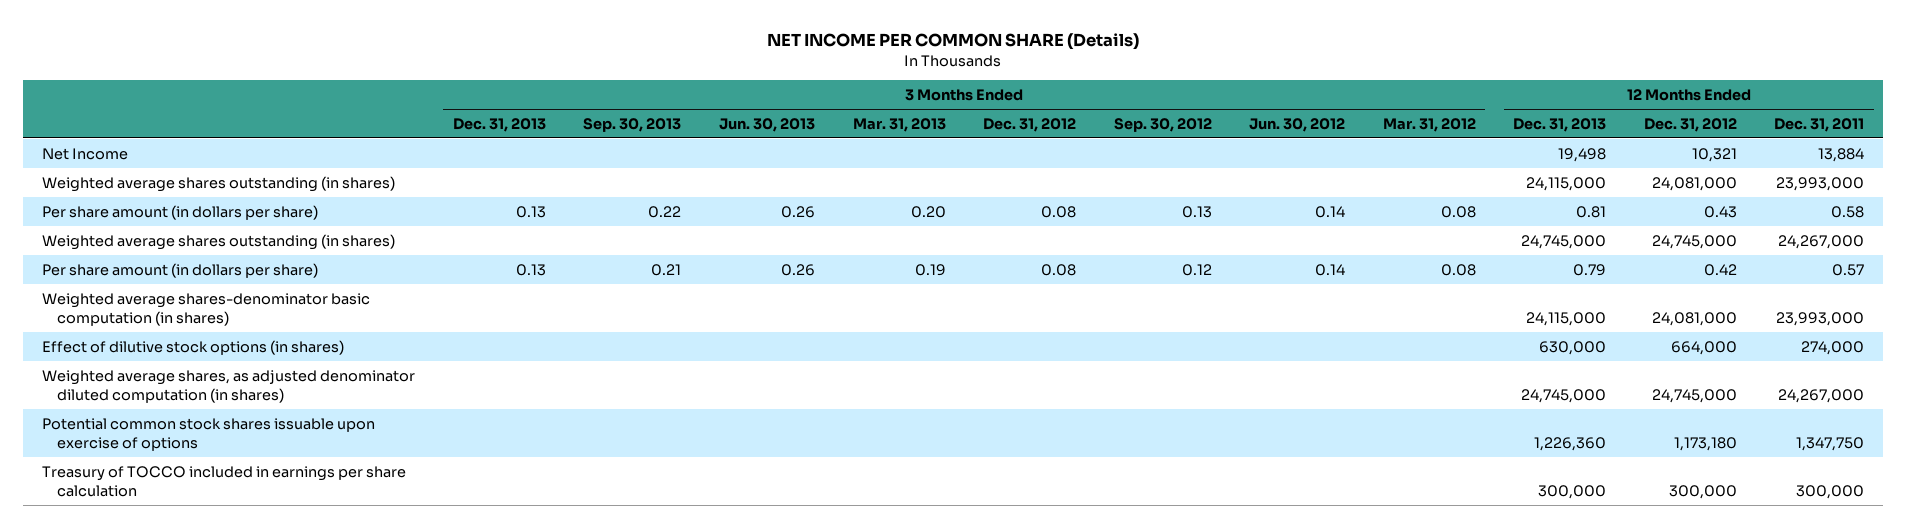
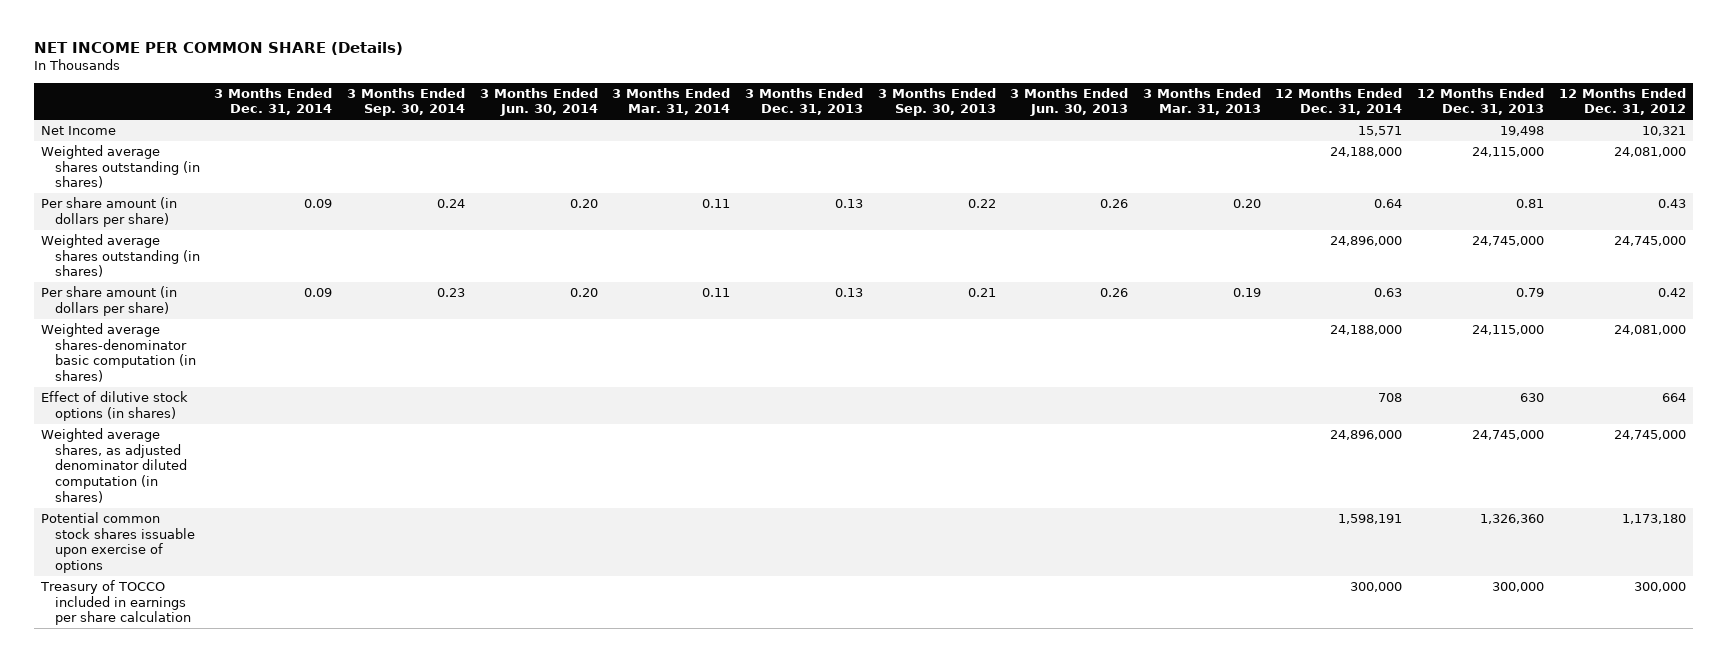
- | 3 Months Ended Dec. 31, 2013 | 3 Months Ended Sep. 30, 2013 | 3 Months Ended Jun. 30, 2013 | 3 Months Ended Mar. 31, 2013 | 3 Months Ended Dec. 31, 2012 | 3 Months Ended Sep. 30, 2012 | 3 Months Ended Jun. 30, 2012 | 3 Months Ended Mar. 31, 2012 | 12 Months Ended Dec. 31, 2013 | 12 Months Ended Dec. 31, 2012 | 12 Months Ended Dec. 31, 2011
+ | 3 Months Ended Dec. 31, 2014 | 3 Months Ended Sep. 30, 2014 | 3 Months Ended Jun. 30, 2014 | 3 Months Ended Mar. 31, 2014 | 3 Months Ended Dec. 31, 2013 | 3 Months Ended Sep. 30, 2013 | 3 Months Ended Jun. 30, 2013 | 3 Months Ended Mar. 31, 2013 | 12 Months Ended Dec. 31, 2014 | 12 Months Ended Dec. 31, 2013 | 12 Months Ended Dec. 31, 2012
- Effect of dilutive stock options (in shares) | | | | | | | | | 630,000 | 664,000 | 274,000
+ Effect of dilutive stock options (in shares) | | | | | | | | | 708 | 630 | 664
- Potential common stock shares issuable upon exercise of options | | | | | | | | | 1,226,360 | 1,173,180 | 1,347,750
+ Potential common stock shares issuable upon exercise of options | | | | | | | | | 1,598,191 | 1,326,360 | 1,173,180

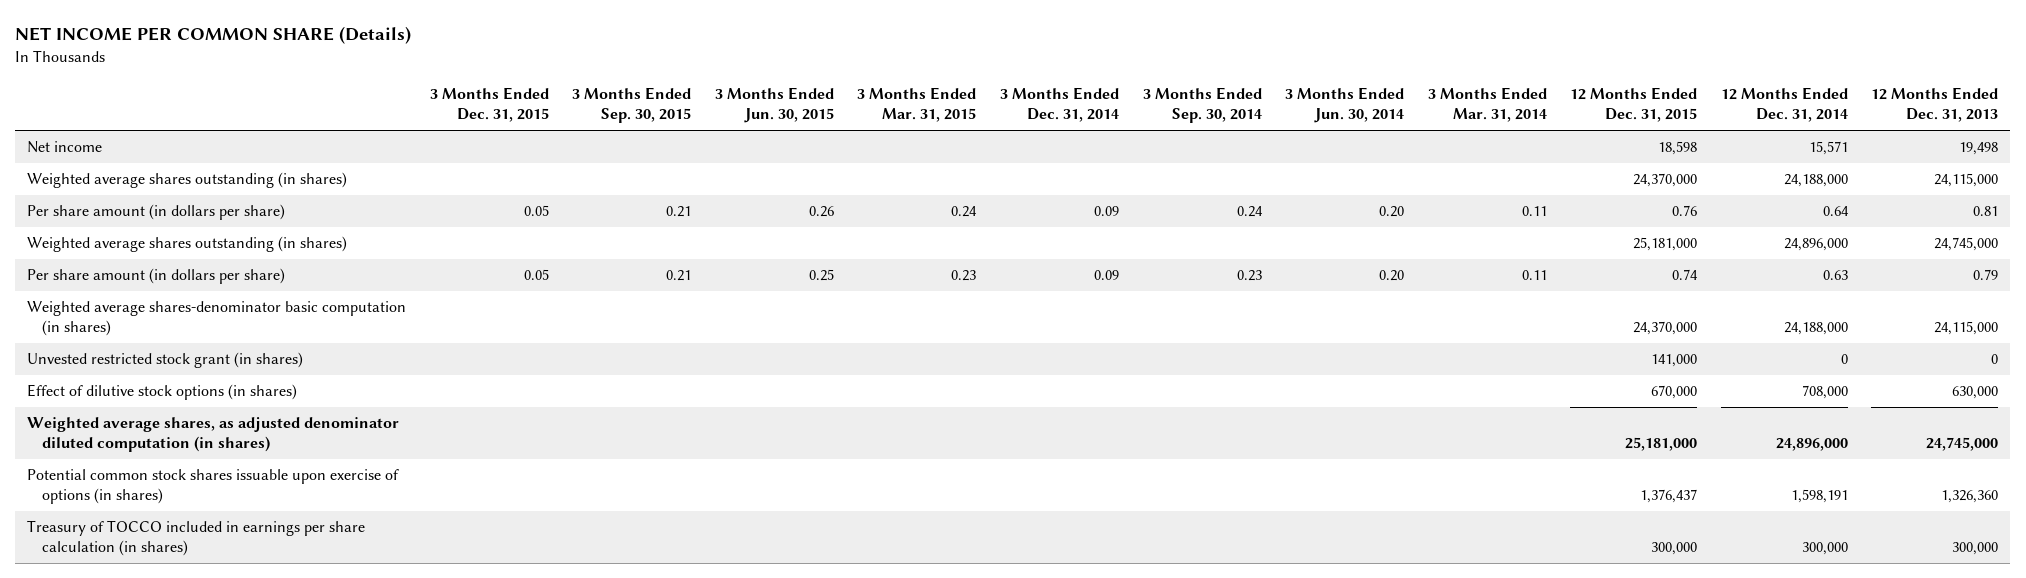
- | 3 Months Ended Dec. 31, 2014 | 3 Months Ended Sep. 30, 2014 | 3 Months Ended Jun. 30, 2014 | 3 Months Ended Mar. 31, 2014 | 3 Months Ended Dec. 31, 2013 | 3 Months Ended Sep. 30, 2013 | 3 Months Ended Jun. 30, 2013 | 3 Months Ended Mar. 31, 2013 | 12 Months Ended Dec. 31, 2014 | 12 Months Ended Dec. 31, 2013 | 12 Months Ended Dec. 31, 2012
+ | 3 Months Ended Dec. 31, 2015 | 3 Months Ended Sep. 30, 2015 | 3 Months Ended Jun. 30, 2015 | 3 Months Ended Mar. 31, 2015 | 3 Months Ended Dec. 31, 2014 | 3 Months Ended Sep. 30, 2014 | 3 Months Ended Jun. 30, 2014 | 3 Months Ended Mar. 31, 2014 | 12 Months Ended Dec. 31, 2015 | 12 Months Ended Dec. 31, 2014 | 12 Months Ended Dec. 31, 2013
- Net Income | | | | | | | | | 15,571 | 19,498 | 10,321
+ Net income | | | | | | | | | 18,598 | 15,571 | 19,498
- Effect of dilutive stock options (in shares) | | | | | | | | | 708 | 630 | 664
+ Unvested restricted stock grant (in shares) | | | | | | | | | 141,000 | 0 | 0
+ Effect of dilutive stock options (in shares) | | | | | | | | | 670,000 | 708,000 | 630,000
- Potential common stock shares issuable upon exercise of options | | | | | | | | | 1,598,191 | 1,326,360 | 1,173,180
- Treasury of TOCCO included in earnings per share calculation | | | | | | | | | 300,000 | 300,000 | 300,000
+ Potential common stock shares issuable upon exercise of options (in shares) | | | | | | | | | 1,376,437 | 1,598,191 | 1,326,360
+ Treasury of TOCCO included in earnings per share calculation (in shares) | | | | | | | | | 300,000 | 300,000 | 300,000

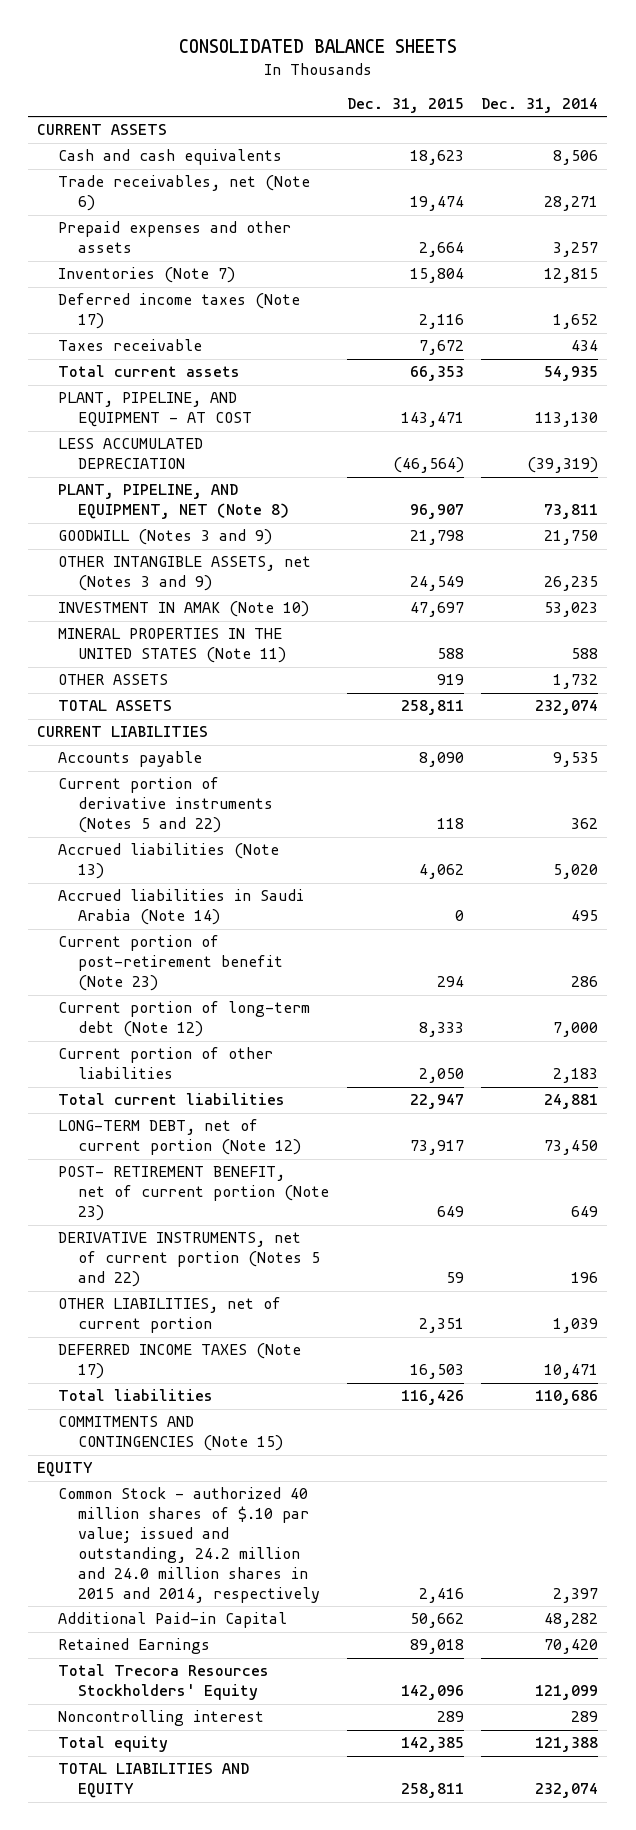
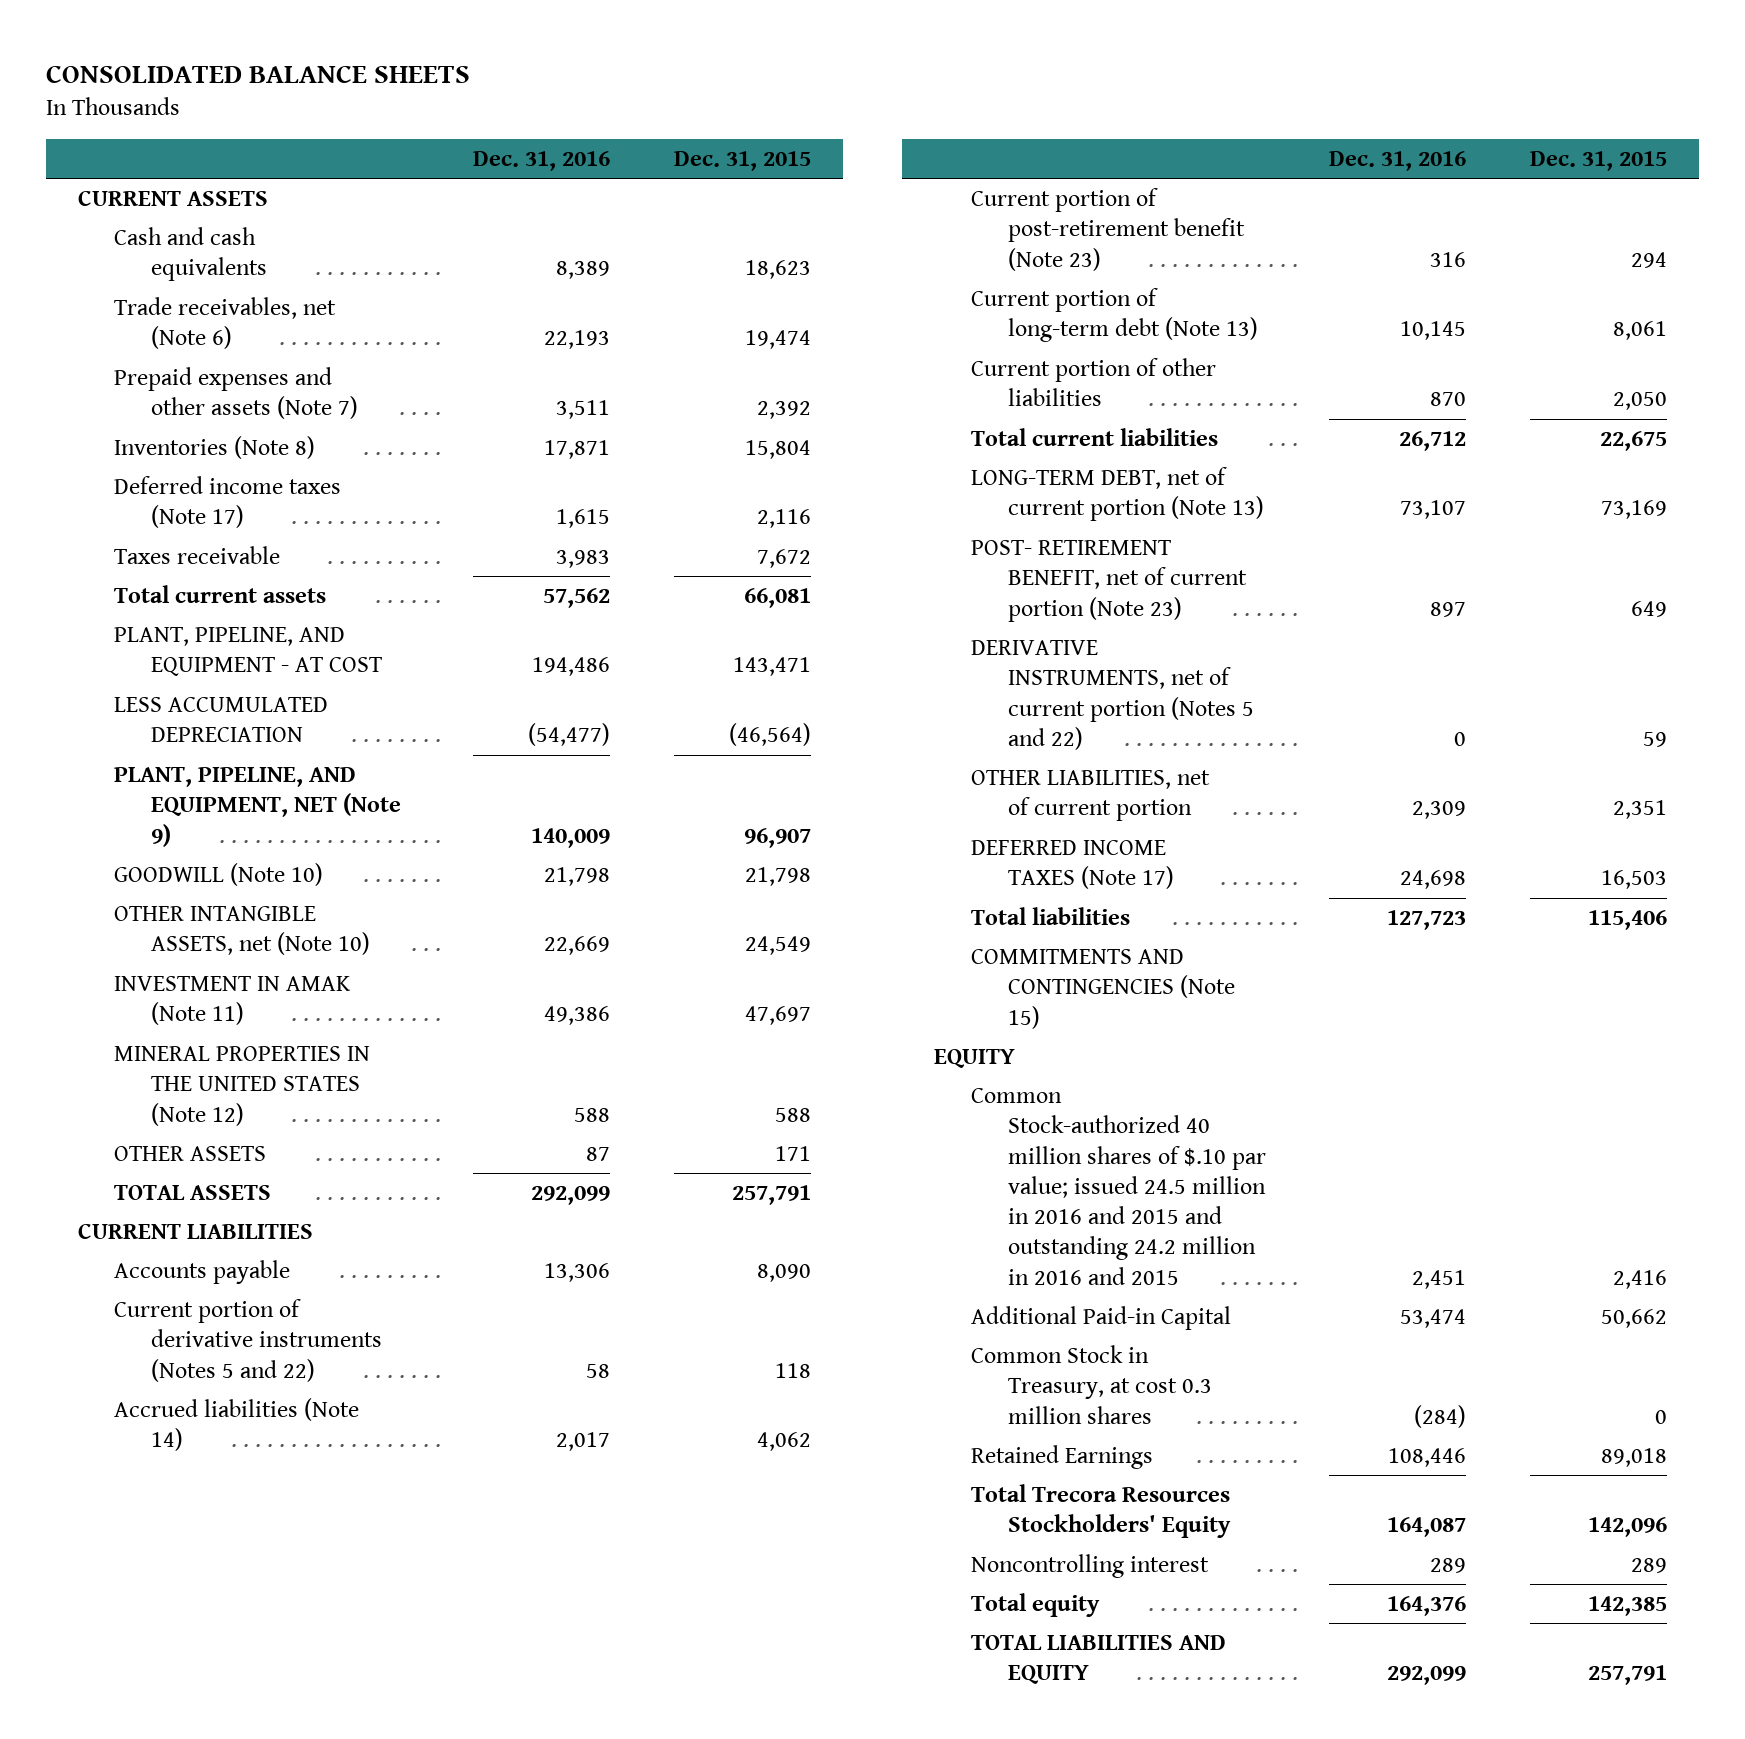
- | Dec. 31, 2015 | Dec. 31, 2014
+ | Dec. 31, 2016 | Dec. 31, 2015
- Prepaid expenses and other assets | 2,664 | 3,257
- Inventories (Note 7) | 15,804 | 12,815
+ Prepaid expenses and other assets (Note 7) | 3,511 | 2,392
+ Inventories (Note 8) | 17,871 | 15,804
- Total current assets | 66,353 | 54,935
+ Total current assets | 57,562 | 66,081
- PLANT, PIPELINE, AND EQUIPMENT, NET (Note 8) | 96,907 | 73,811
- GOODWILL (Notes 3 and 9) | 21,798 | 21,750
- OTHER INTANGIBLE ASSETS, net (Notes 3 and 9) | 24,549 | 26,235
- INVESTMENT IN AMAK (Note 10) | 47,697 | 53,023
- MINERAL PROPERTIES IN THE UNITED STATES (Note 11) | 588 | 588
- OTHER ASSETS | 919 | 1,732
- TOTAL ASSETS | 258,811 | 232,074
+ PLANT, PIPELINE, AND EQUIPMENT, NET (Note 9) | 140,009 | 96,907
+ GOODWILL (Note 10) | 21,798 | 21,798
+ OTHER INTANGIBLE ASSETS, net (Note 10) | 22,669 | 24,549
+ INVESTMENT IN AMAK (Note 11) | 49,386 | 47,697
+ MINERAL PROPERTIES IN THE UNITED STATES (Note 12) | 588 | 588
+ OTHER ASSETS | 87 | 171
+ TOTAL ASSETS | 292,099 | 257,791
- Accrued liabilities (Note 13) | 4,062 | 5,020
- Accrued liabilities in Saudi Arabia (Note 14) | 0 | 495
+ Accrued liabilities (Note 14) | 2,017 | 4,062
- Current portion of long-term debt (Note 12) | 8,333 | 7,000
+ Current portion of long-term debt (Note 13) | 10,145 | 8,061
- Total current liabilities | 22,947 | 24,881
- LONG-TERM DEBT, net of current portion (Note 12) | 73,917 | 73,450
+ Total current liabilities | 26,712 | 22,675
+ LONG-TERM DEBT, net of current portion (Note 13) | 73,107 | 73,169
- Total liabilities | 116,426 | 110,686
+ Total liabilities | 127,723 | 115,406
- Common Stock - authorized 40 million shares of $.10 par value; issued and outstanding, 24.2 million and 24.0 million shares in 2015 and 2014, respectively | 2,416 | 2,397
+ Common Stock-authorized 40 million shares of $.10 par value; issued 24.5 million in 2016 and 2015 and outstanding 24.2 million in 2016 and 2015 | 2,451 | 2,416
+ Common Stock in Treasury, at cost 0.3 million shares | (284) | 0
- TOTAL LIABILITIES AND EQUITY | 258,811 | 232,074
+ TOTAL LIABILITIES AND EQUITY | 292,099 | 257,791

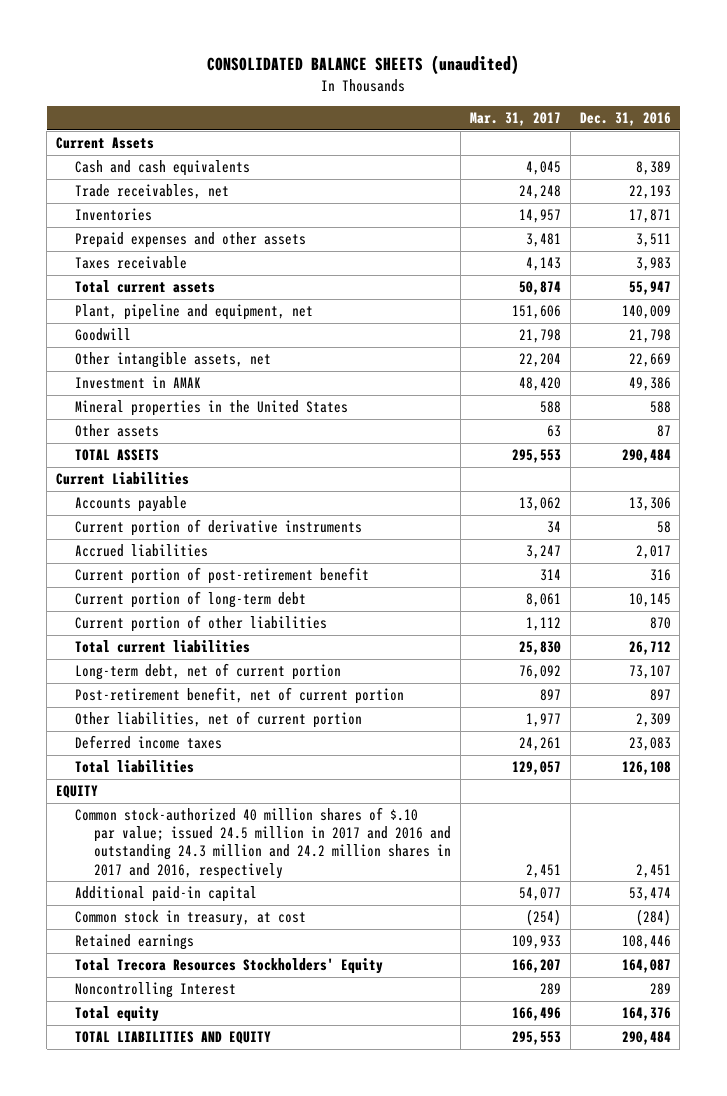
- CONSOLIDATED BALANCE SHEETS
+ CONSOLIDATED BALANCE SHEETS (unaudited)
- | Dec. 31, 2016 | Dec. 31, 2015
+ | Mar. 31, 2017 | Dec. 31, 2016
- CURRENT ASSETS
+ Current Assets
- Trade receivables, net (Note 6) | 22,193 | 19,474
- Prepaid expenses and other assets (Note 7) | 3,511 | 2,392
- Inventories (Note 8) | 17,871 | 15,804
- Deferred income taxes (Note 17) | 1,615 | 2,116
+ Trade receivables, net | 24,248 | 22,193
+ Inventories | 14,957 | 17,871
+ Prepaid expenses and other assets | 3,481 | 3,511
- Total current assets | 57,562 | 66,081
- PLANT, PIPELINE, AND EQUIPMENT - AT COST | 194,486 | 143,471
- LESS ACCUMULATED DEPRECIATION | (54,477) | (46,564)
- PLANT, PIPELINE, AND EQUIPMENT, NET (Note 9) | 140,009 | 96,907
- GOODWILL (Note 10) | 21,798 | 21,798
- OTHER INTANGIBLE ASSETS, net (Note 10) | 22,669 | 24,549
- INVESTMENT IN AMAK (Note 11) | 49,386 | 47,697
- MINERAL PROPERTIES IN THE UNITED STATES (Note 12) | 588 | 588
- OTHER ASSETS | 87 | 171
- TOTAL ASSETS | 292,099 | 257,791
- CURRENT LIABILITIES
+ Total current assets | 50,874 | 55,947
+ Plant, pipeline and equipment, net | 151,606 | 140,009
+ Goodwill | 21,798 | 21,798
+ Other intangible assets, net | 22,204 | 22,669
+ Investment in AMAK | 48,420 | 49,386
+ Mineral properties in the United States | 588 | 588
+ Other assets | 63 | 87
+ TOTAL ASSETS | 295,553 | 290,484
+ Current Liabilities
- Current portion of derivative instruments (Notes 5 and 22) | 58 | 118
- Accrued liabilities (Note 14) | 2,017 | 4,062
- Current portion of post-retirement benefit (Note 23) | 316 | 294
- Current portion of long-term debt (Note 13) | 10,145 | 8,061
+ Current portion of derivative instruments | 34 | 58
+ Accrued liabilities | 3,247 | 2,017
+ Current portion of post-retirement benefit | 314 | 316
+ Current portion of long-term debt | 8,061 | 10,145
- LONG-TERM DEBT, net of current portion (Note 13) | 73,107 | 73,169
- POST- RETIREMENT BENEFIT, net of current portion (Note 23) | 897 | 649
- DERIVATIVE INSTRUMENTS, net of current portion (Notes 5 and 22) | 0 | 59
- OTHER LIABILITIES, net of current portion | 2,309 | 2,351
- DEFERRED INCOME TAXES (Note 17) | 24,698 | 16,503
- Total liabilities | 127,723 | 115,406
- COMMITMENTS AND CONTINGENCIES (Note 15)
+ Long-term debt, net of current portion | 76,092 | 73,107
+ Post-retirement benefit, net of current portion | 897 | 897
+ Other liabilities, net of current portion | 1,977 | 2,309
+ Deferred income taxes | 24,261 | 23,083
+ Total liabilities | 129,057 | 126,108
- Common Stock-authorized 40 million shares of $.10 par value; issued 24.5 million in 2016 and 2015 and outstanding 24.2 million in 2016 and 2015 | 2,451 | 2,416
- Additional Paid-in Capital | 53,474 | 50,662
- Common Stock in Treasury, at cost 0.3 million shares | (284) | 0
- Retained Earnings | 108,446 | 89,018
+ Common stock-authorized 40 million shares of $.10 par value; issued 24.5 million in 2017 and 2016 and outstanding 24.3 million and 24.2 million shares in 2017 and 2016, respectively | 2,451 | 2,451
+ Additional paid-in capital | 54,077 | 53,474
+ Common stock in treasury, at cost | (254) | (284)
+ Retained earnings | 109,933 | 108,446
- Noncontrolling interest | 289 | 289
+ Noncontrolling Interest | 289 | 289
- TOTAL LIABILITIES AND EQUITY | 292,099 | 257,791
+ TOTAL LIABILITIES AND EQUITY | 295,553 | 290,484

